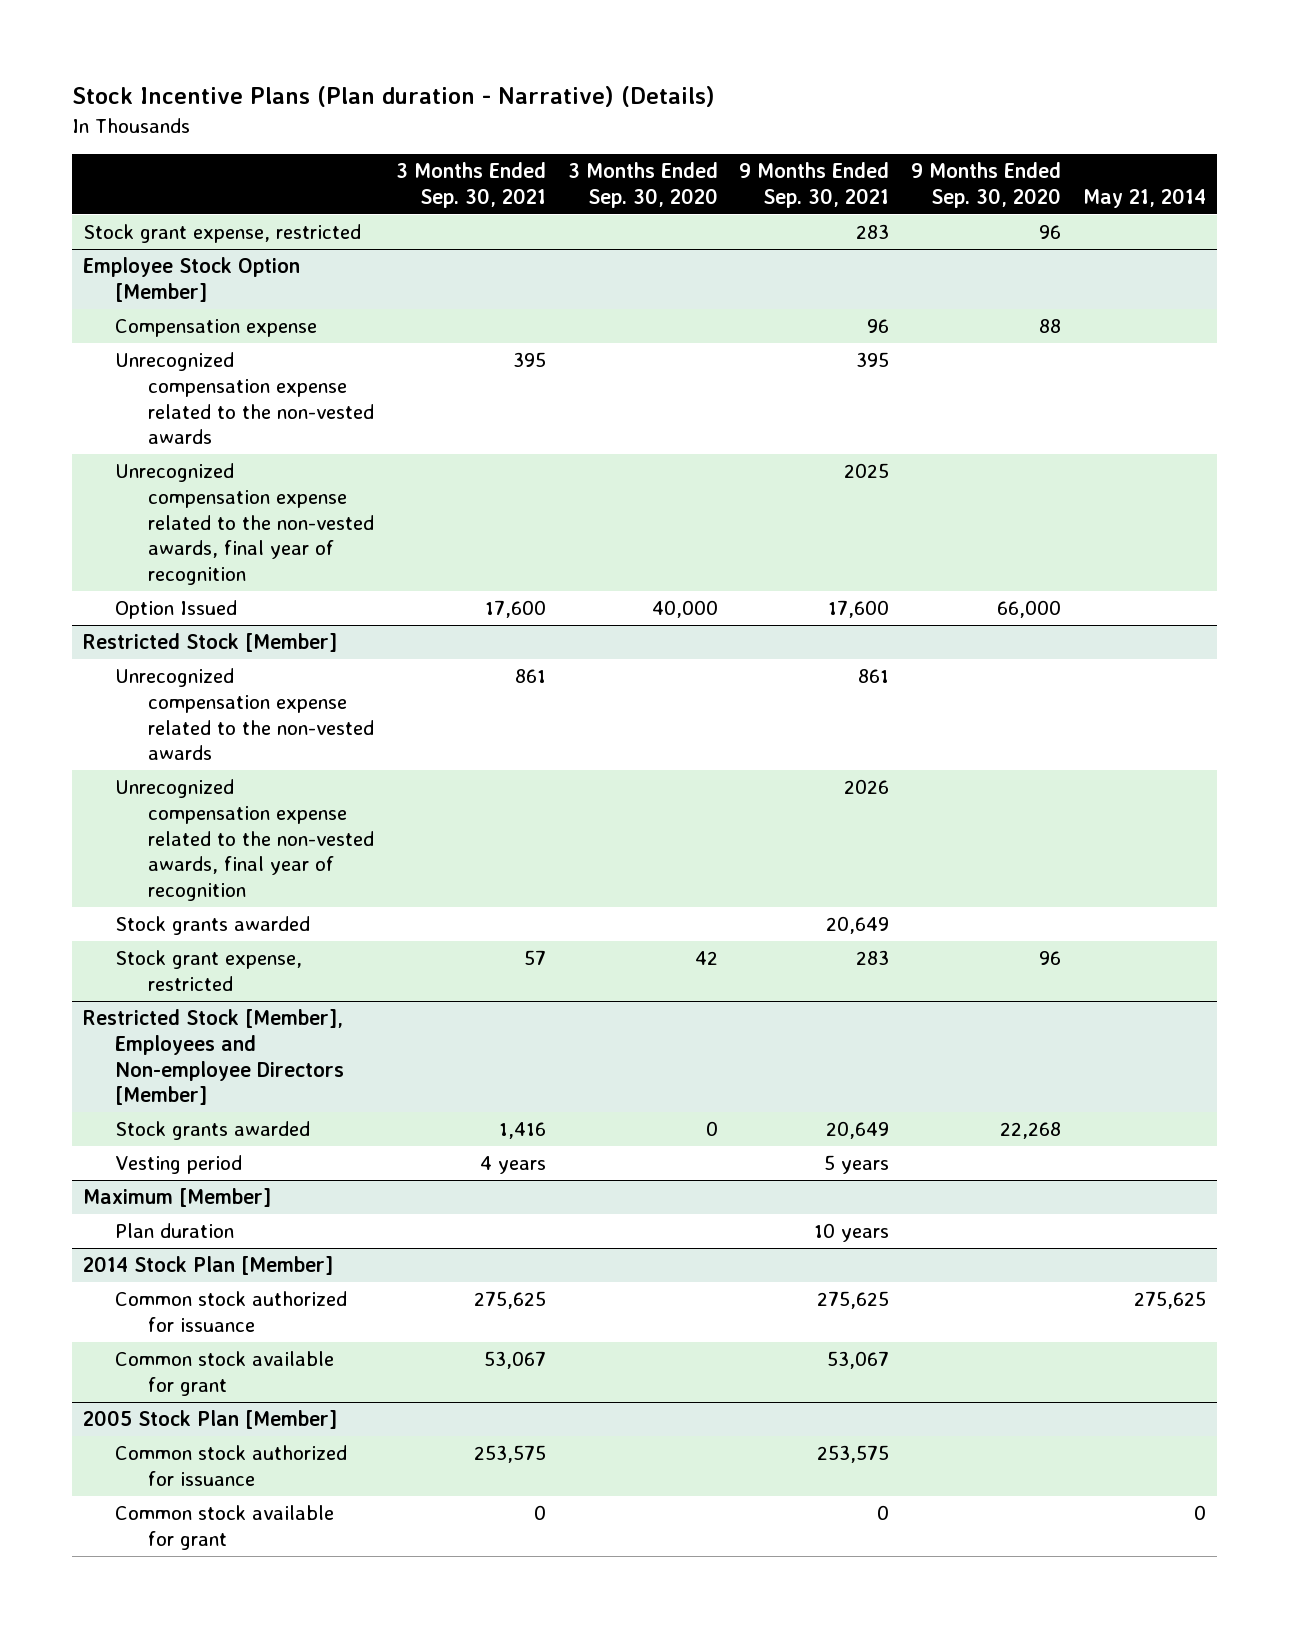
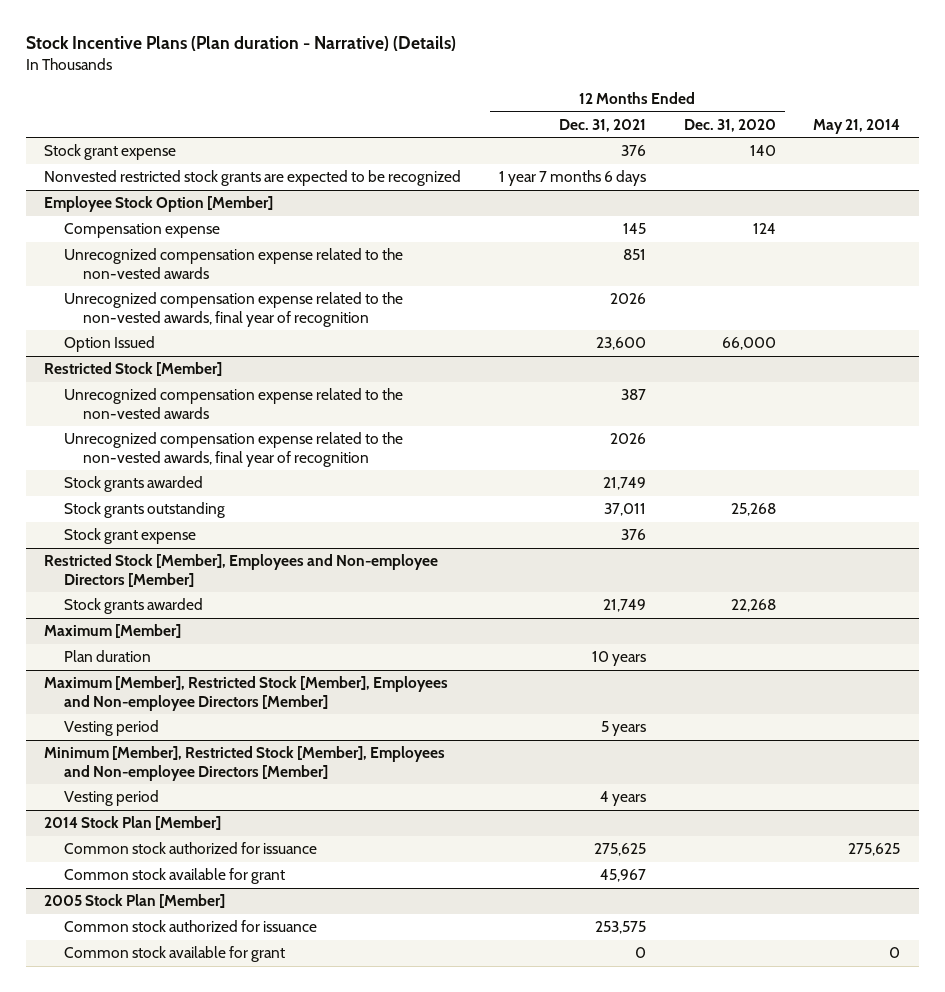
- | 3 Months Ended Sep. 30, 2021 | 3 Months Ended Sep. 30, 2020 | 9 Months Ended Sep. 30, 2021 | 9 Months Ended Sep. 30, 2020 | May 21, 2014
+ | 12 Months Ended Dec. 31, 2021 | 12 Months Ended Dec. 31, 2020 | May 21, 2014
- Stock grant expense, restricted | | | 283 | 96 |
+ Stock grant expense | 376 | 140 |
+ Nonvested restricted stock grants are expected to be recognized | 1 year 7 months 6 days | |
@ Restricted Stock [Member]
- Stock grant expense, restricted | 57 | 42 | 283 | 96 |
+ Stock grants outstanding | 37,011 | 25,268 |
+ Stock grant expense | 376 | |
@ Restricted Stock [Member], Employees and Non-employee Directors [Member]
- Vesting period | 4 years | | 5 years | |
+ Maximum [Member], Restricted Stock [Member], Employees and Non-employee Directors [Member]
+ Vesting period | 5 years | |
+ Minimum [Member], Restricted Stock [Member], Employees and Non-employee Directors [Member]
+ Vesting period | 4 years | |

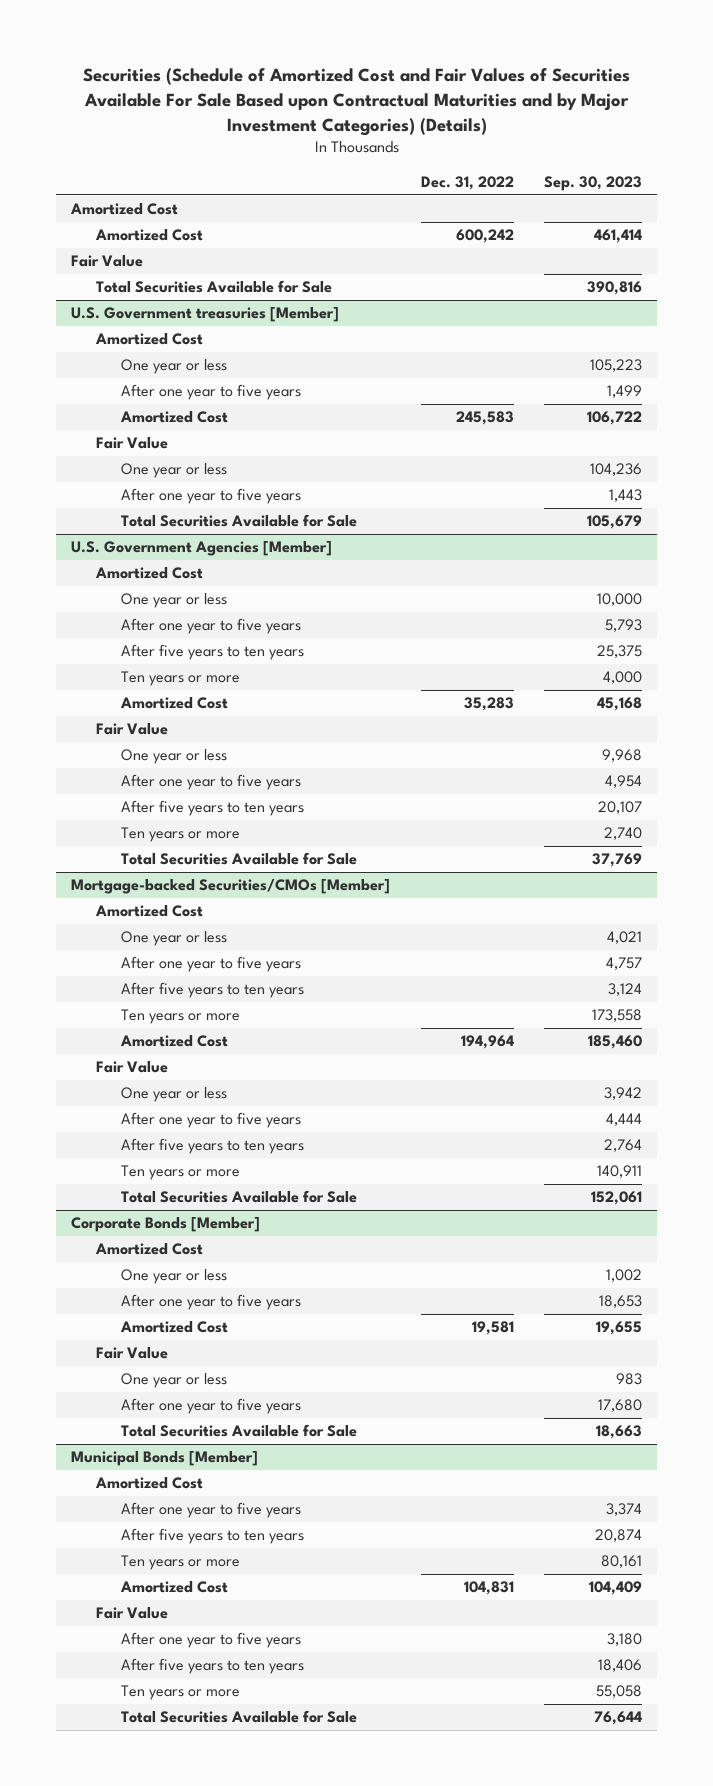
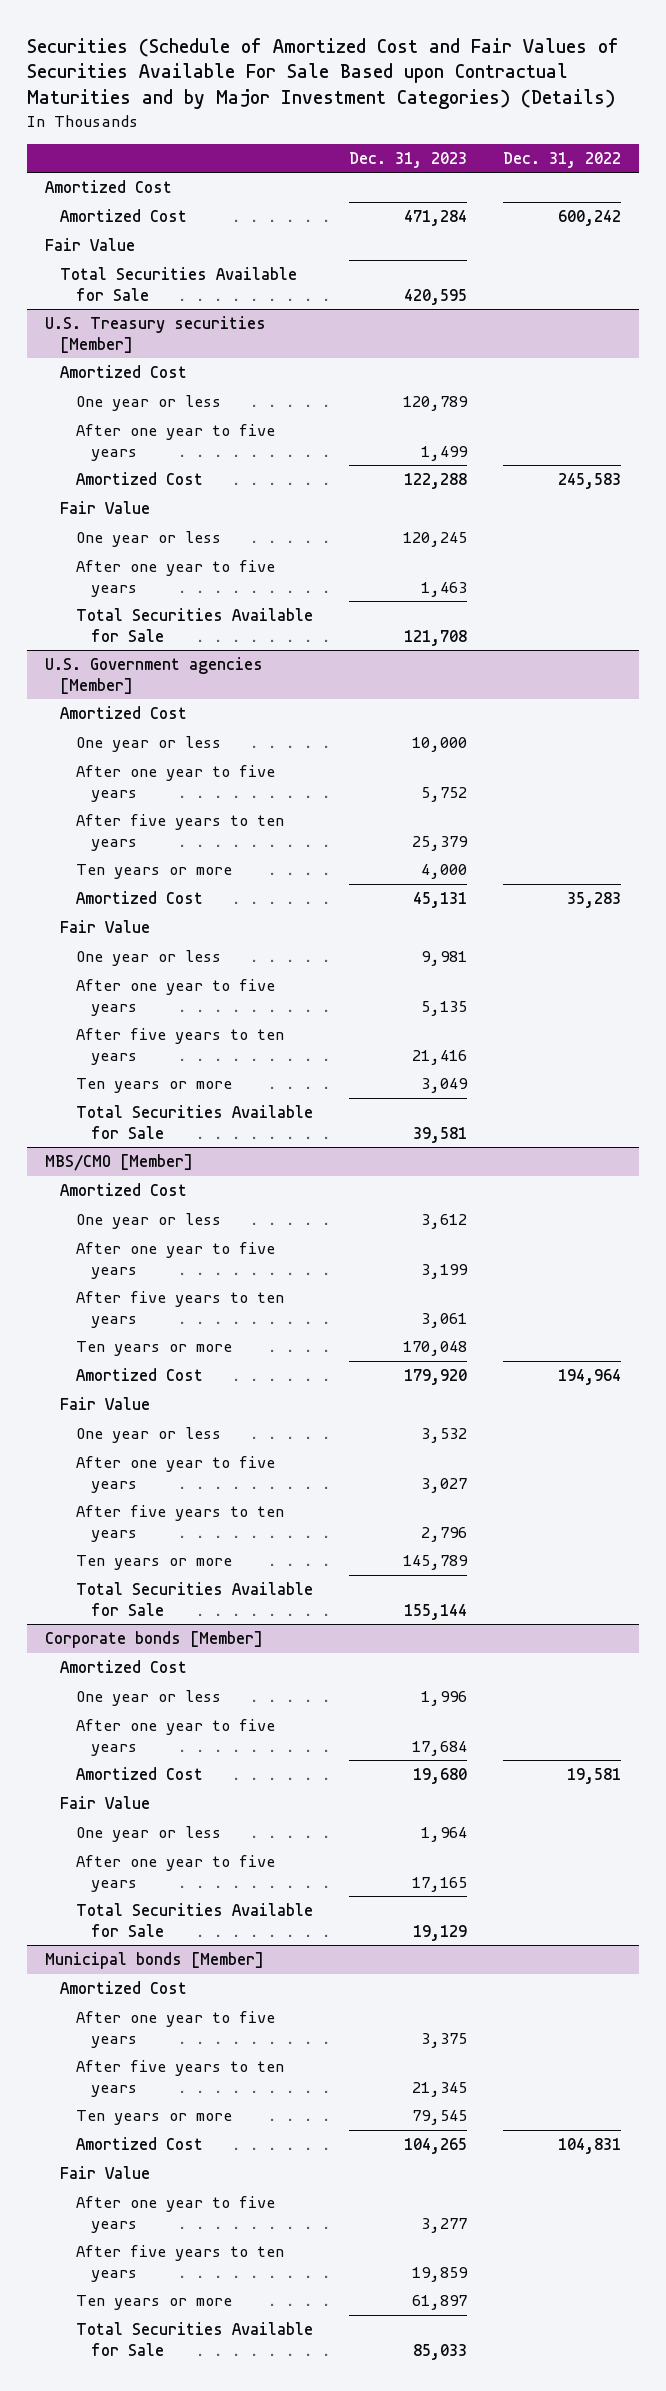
- | Dec. 31, 2022 | Sep. 30, 2023
+ | Dec. 31, 2023 | Dec. 31, 2022
- U.S. Government treasuries [Member]
+ U.S. Treasury securities [Member]
- U.S. Government Agencies [Member]
+ U.S. Government agencies [Member]
- Mortgage-backed Securities/CMOs [Member]
+ MBS/CMO [Member]
- Corporate Bonds [Member]
+ Corporate bonds [Member]
- Municipal Bonds [Member]
+ Municipal bonds [Member]

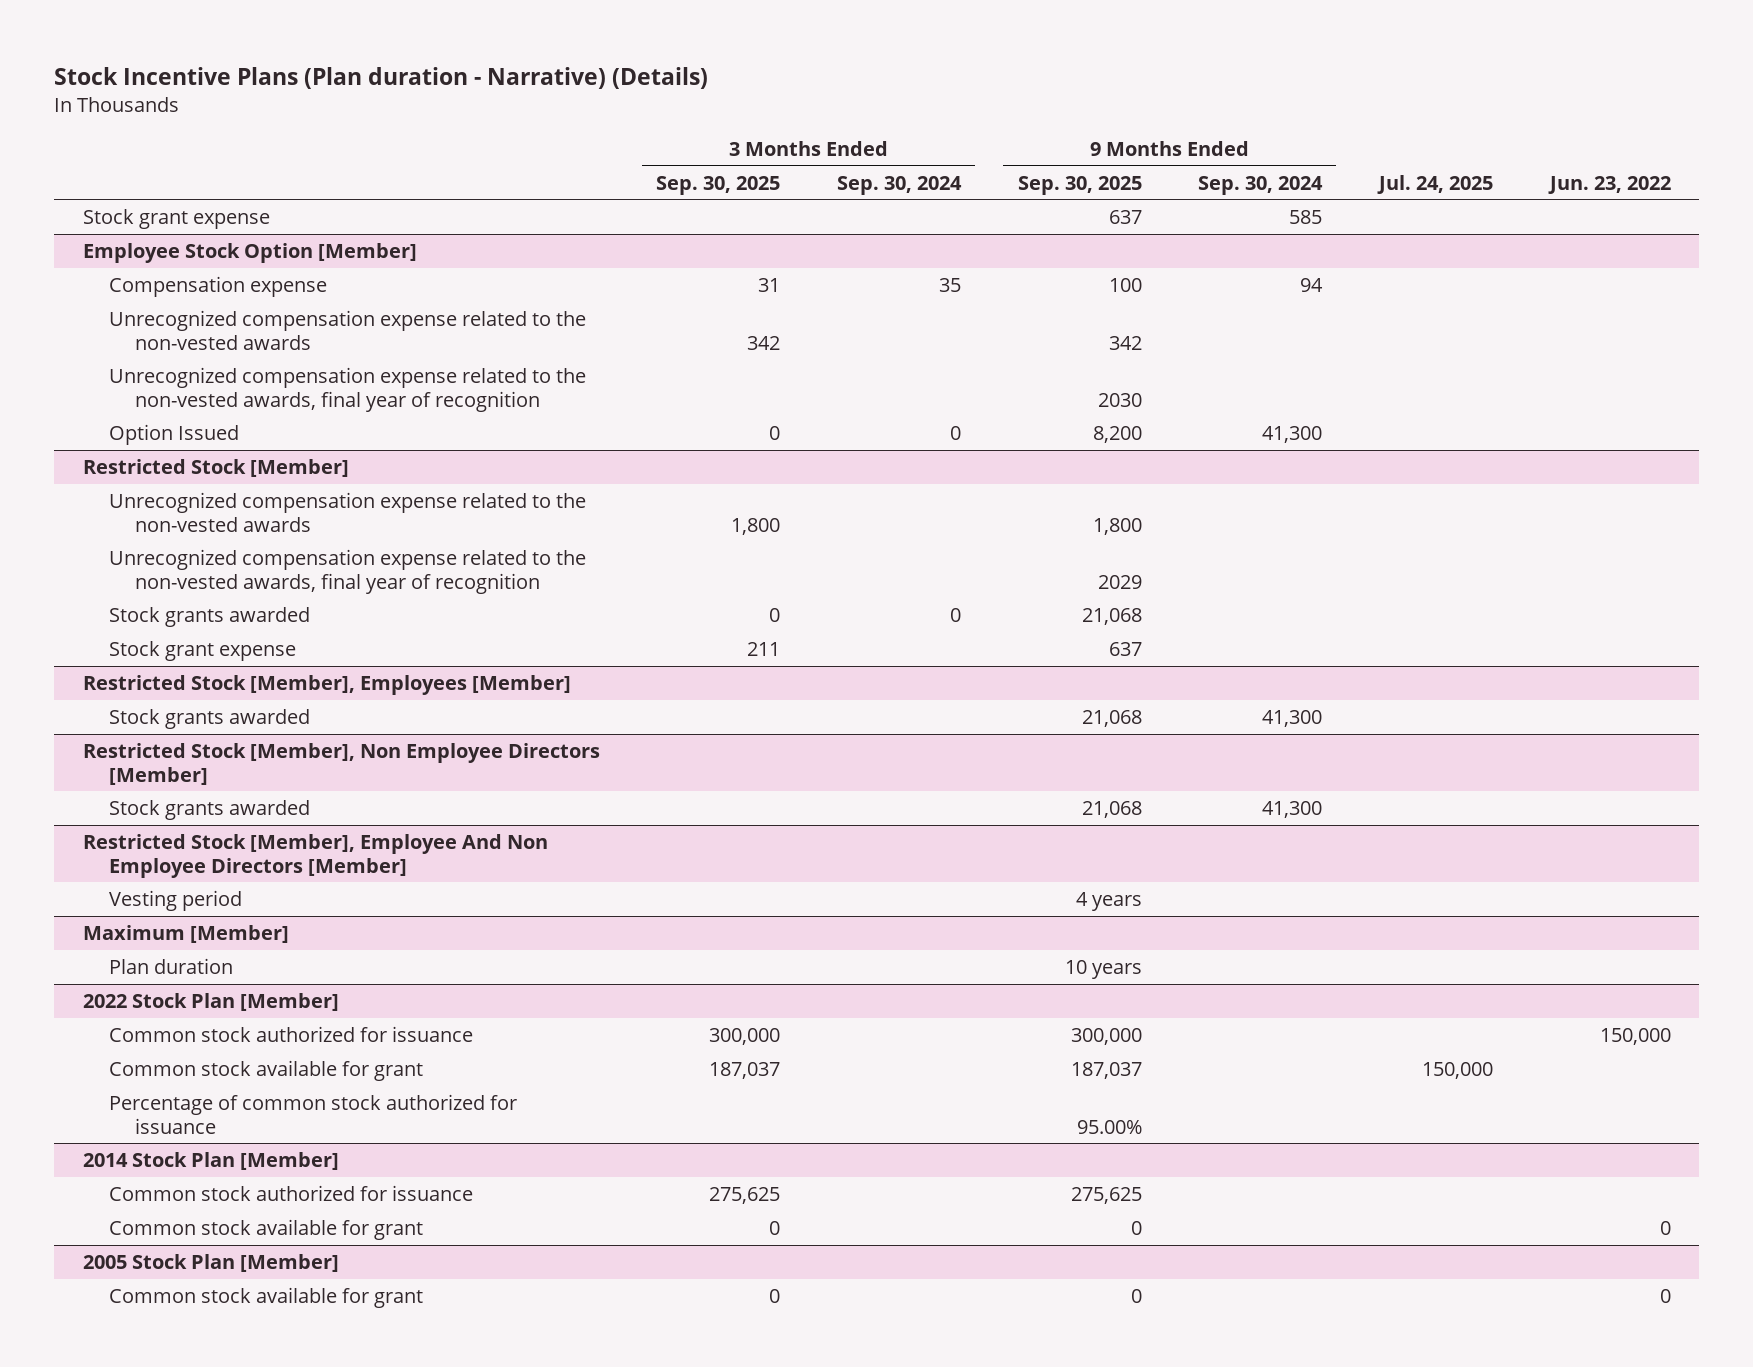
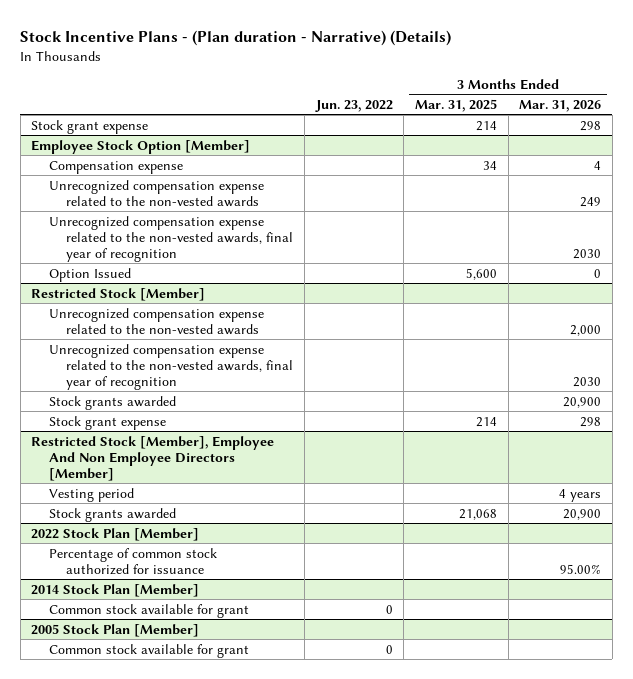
- Stock Incentive Plans (Plan duration - Narrative) (Details)
+ Stock Incentive Plans - (Plan duration - Narrative) (Details)
- | 3 Months Ended Sep. 30, 2025 | 3 Months Ended Sep. 30, 2024 | 9 Months Ended Sep. 30, 2025 | 9 Months Ended Sep. 30, 2024 | Jul. 24, 2025 | Jun. 23, 2022
+ | Jun. 23, 2022 | 3 Months Ended Mar. 31, 2025 | 3 Months Ended Mar. 31, 2026
- Restricted Stock [Member], Employees [Member]
- Stock grants awarded | | | 21,068 | 41,300 | |
- Restricted Stock [Member], Non Employee Directors [Member]
- Stock grants awarded | | | 21,068 | 41,300 | |
- Maximum [Member]
- Plan duration | | | 10 years | | |
@ Restricted Stock [Member], Employee And Non Employee Directors [Member]
+ Stock grants awarded | | 21,068 | 20,900
@ 2022 Stock Plan [Member]
- Common stock authorized for issuance | 300,000 | | 300,000 | | | 150,000
- Common stock available for grant | 187,037 | | 187,037 | | 150,000 |
@ 2014 Stock Plan [Member]
- Common stock authorized for issuance | 275,625 | | 275,625 | | |

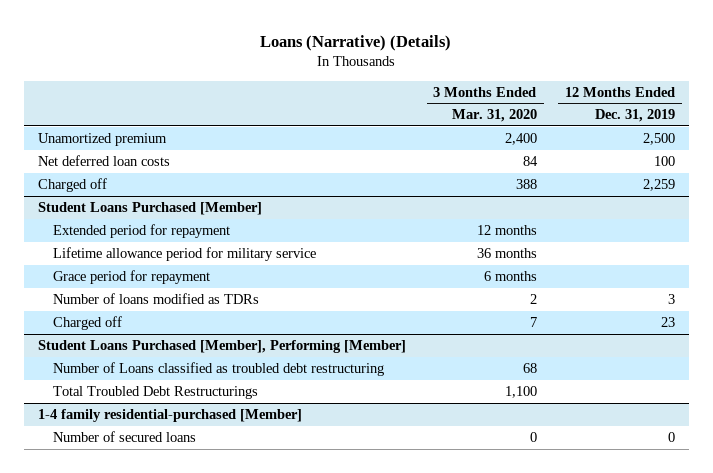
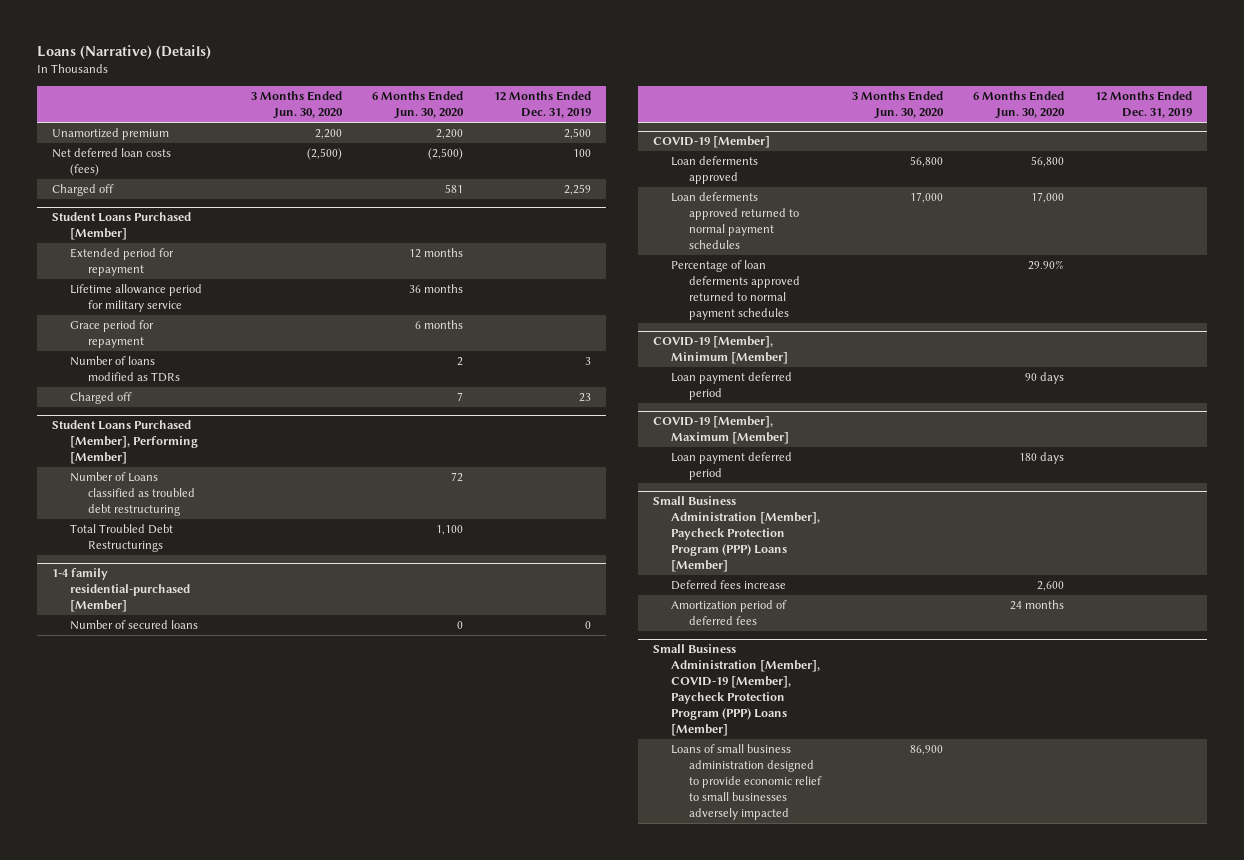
- | 3 Months Ended Mar. 31, 2020 | 12 Months Ended Dec. 31, 2019
+ | 3 Months Ended Jun. 30, 2020 | 6 Months Ended Jun. 30, 2020 | 12 Months Ended Dec. 31, 2019
- Net deferred loan costs | 84 | 100
+ Net deferred loan costs (fees) | (2,500) | (2,500) | 100
+ COVID-19 [Member]
+ Loan deferments approved | 56,800 | 56,800 |
+ Loan deferments approved returned to normal payment schedules | 17,000 | 17,000 |
+ Percentage of loan deferments approved returned to normal payment schedules | | 29.90% |
+ COVID-19 [Member], Minimum [Member]
+ Loan payment deferred period | | 90 days |
+ COVID-19 [Member], Maximum [Member]
+ Loan payment deferred period | | 180 days |
+ Small Business Administration [Member], Paycheck Protection Program (PPP) Loans [Member]
+ Deferred fees increase | | 2,600 |
+ Amortization period of deferred fees | | 24 months |
+ Small Business Administration [Member], COVID-19 [Member], Paycheck Protection Program (PPP) Loans [Member]
+ Loans of small business administration designed to provide economic relief to small businesses adversely impacted | 86,900 | |

